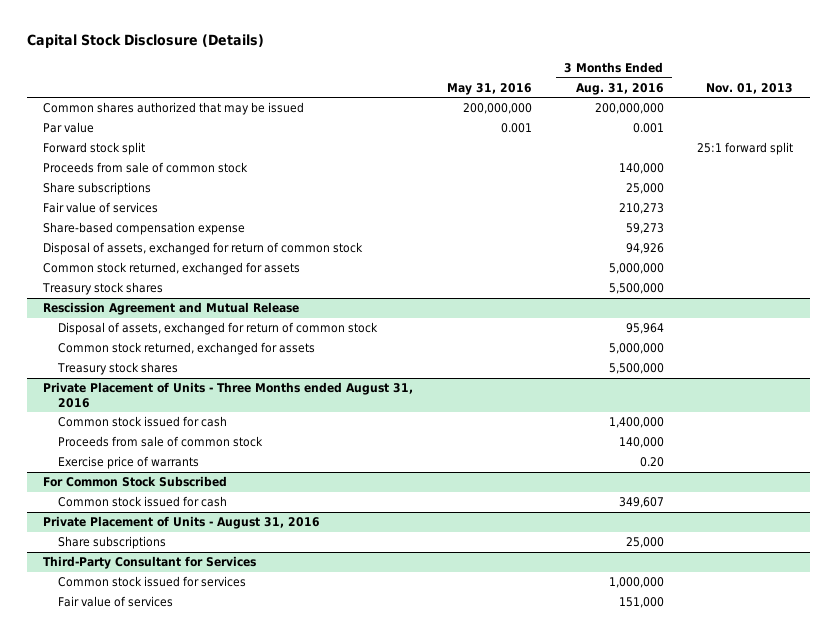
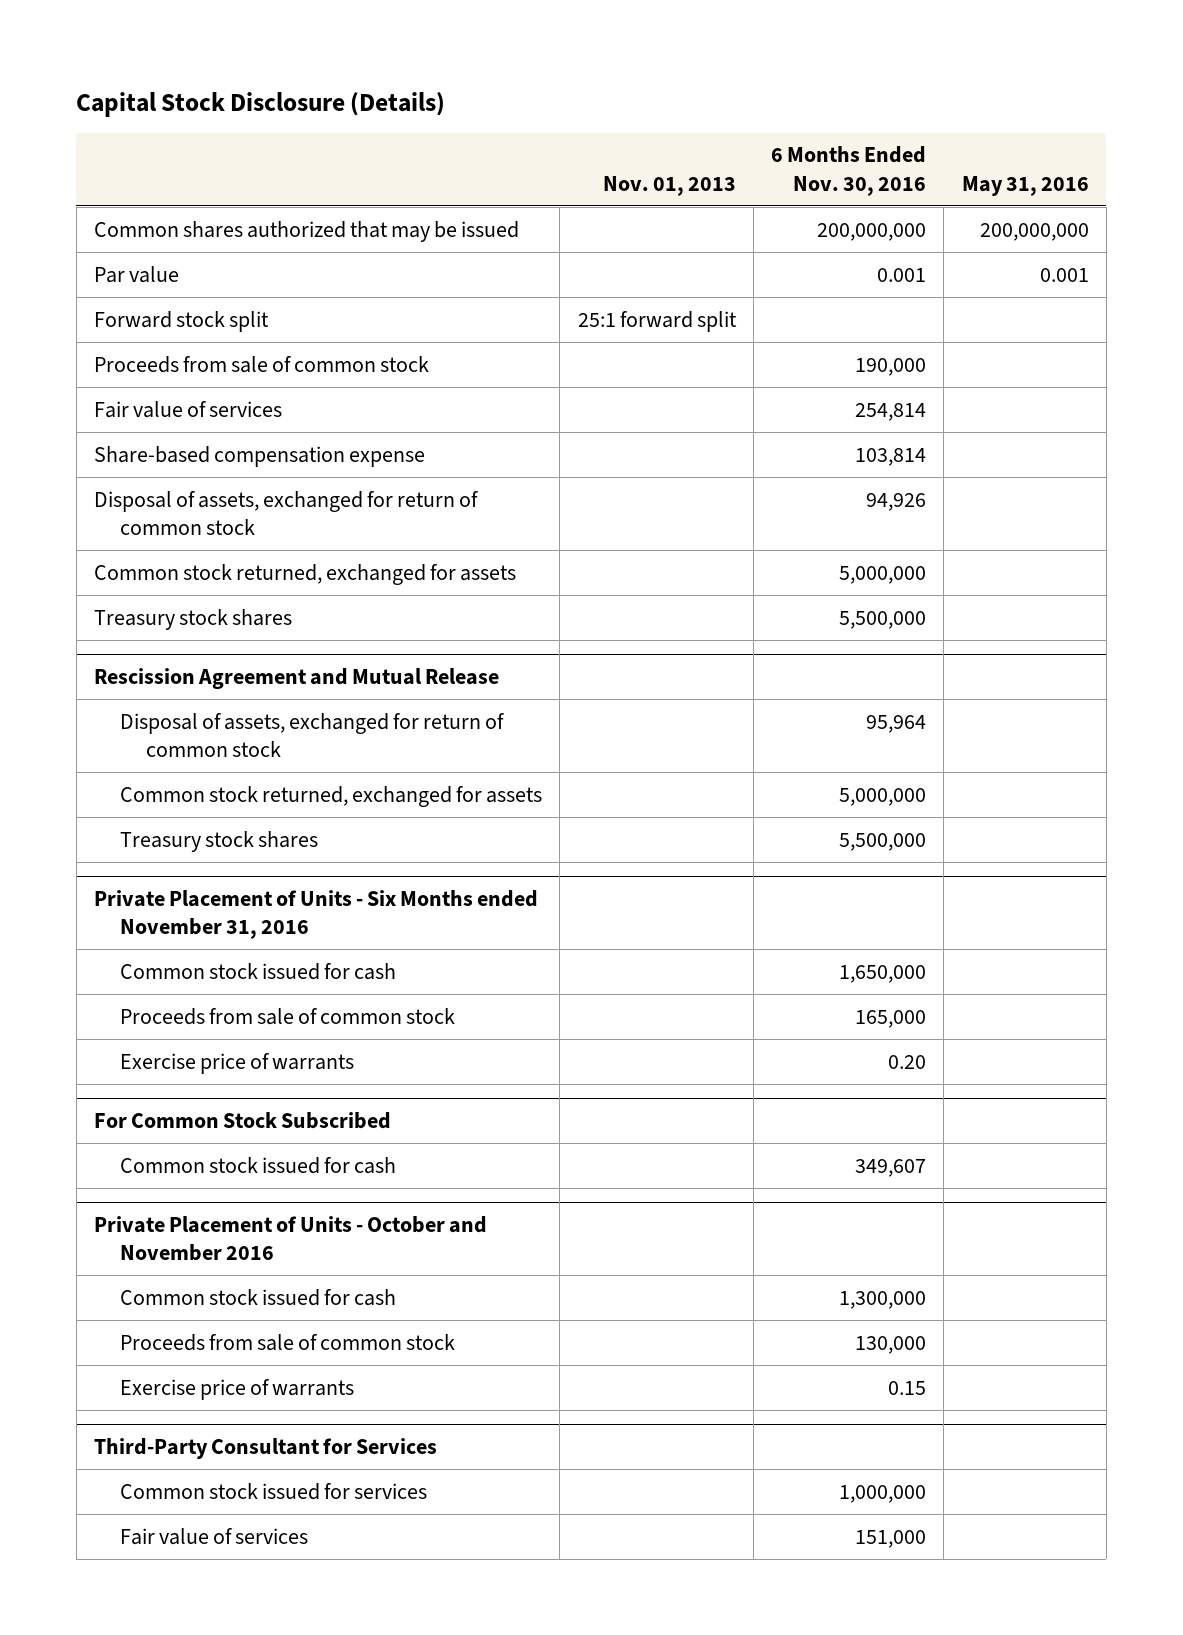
- | May 31, 2016 | 3 Months Ended Aug. 31, 2016 | Nov. 01, 2013
+ | Nov. 01, 2013 | 6 Months Ended Nov. 30, 2016 | May 31, 2016
- Share subscriptions | | 25,000 |
- Private Placement of Units - Three Months ended August 31, 2016
+ Private Placement of Units - Six Months ended November 31, 2016
- Private Placement of Units - August 31, 2016
- Share subscriptions | | 25,000 |
+ Private Placement of Units - October and November 2016
+ Common stock issued for cash | | 1,300,000 |
+ Proceeds from sale of common stock | | 130,000 |
+ Exercise price of warrants | | 0.15 |

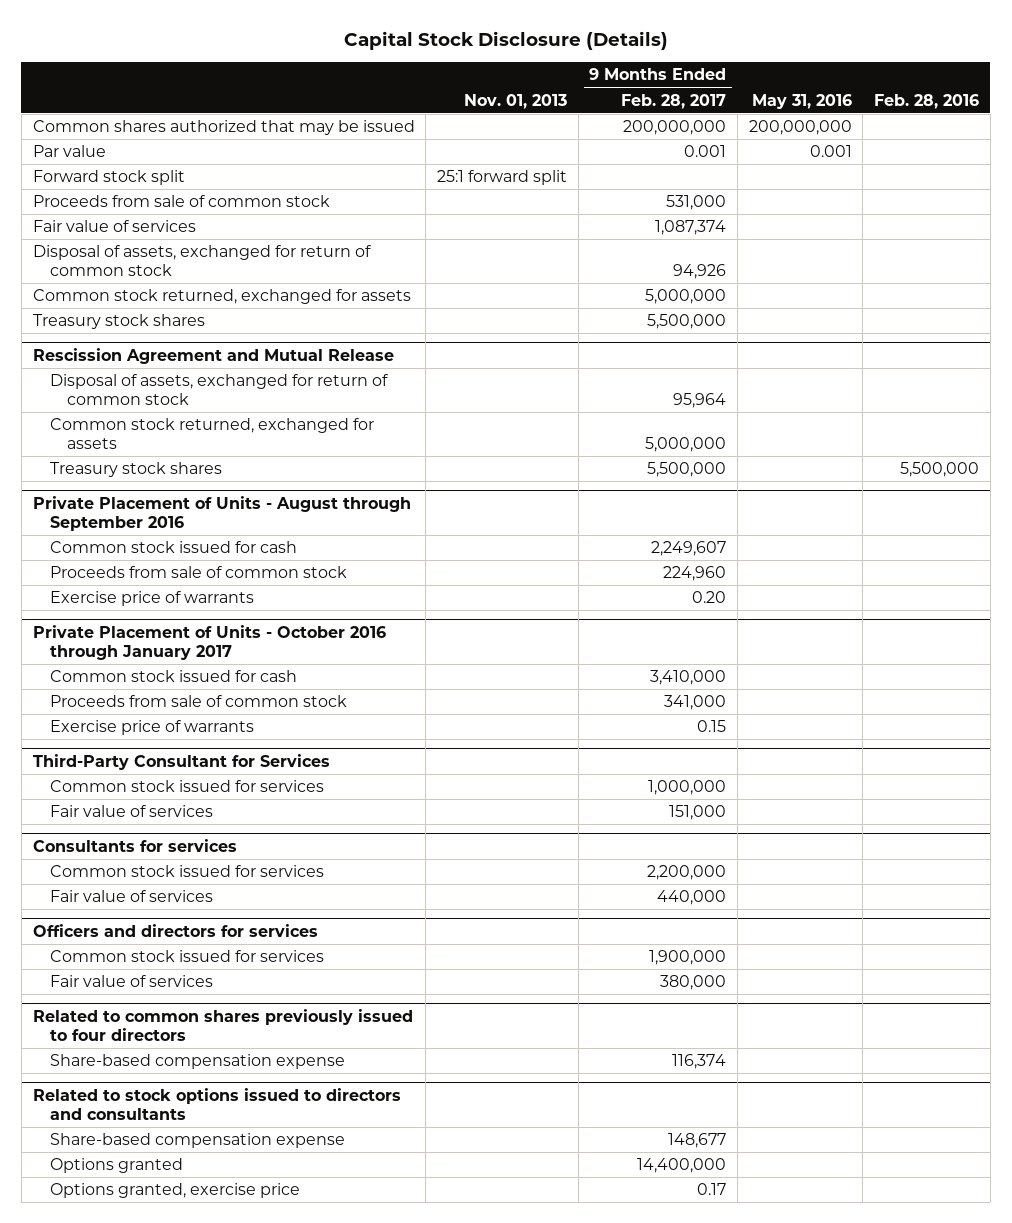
- | Nov. 01, 2013 | 6 Months Ended Nov. 30, 2016 | May 31, 2016
+ | Nov. 01, 2013 | 9 Months Ended Feb. 28, 2017 | May 31, 2016 | Feb. 28, 2016
- Share-based compensation expense | | 103,814 |
- Private Placement of Units - Six Months ended November 31, 2016
+ Private Placement of Units - August through September 2016
- For Common Stock Subscribed
- Common stock issued for cash | | 349,607 |
- Private Placement of Units - October and November 2016
+ Private Placement of Units - October 2016 through January 2017
+ Consultants for services
+ Common stock issued for services | | 2,200,000 | |
+ Fair value of services | | 440,000 | |
+ Officers and directors for services
+ Common stock issued for services | | 1,900,000 | |
+ Fair value of services | | 380,000 | |
+ Related to common shares previously issued to four directors
+ Share-based compensation expense | | 116,374 | |
+ Related to stock options issued to directors and consultants
+ Share-based compensation expense | | 148,677 | |
+ Options granted | | 14,400,000 | |
+ Options granted, exercise price | | 0.17 | |

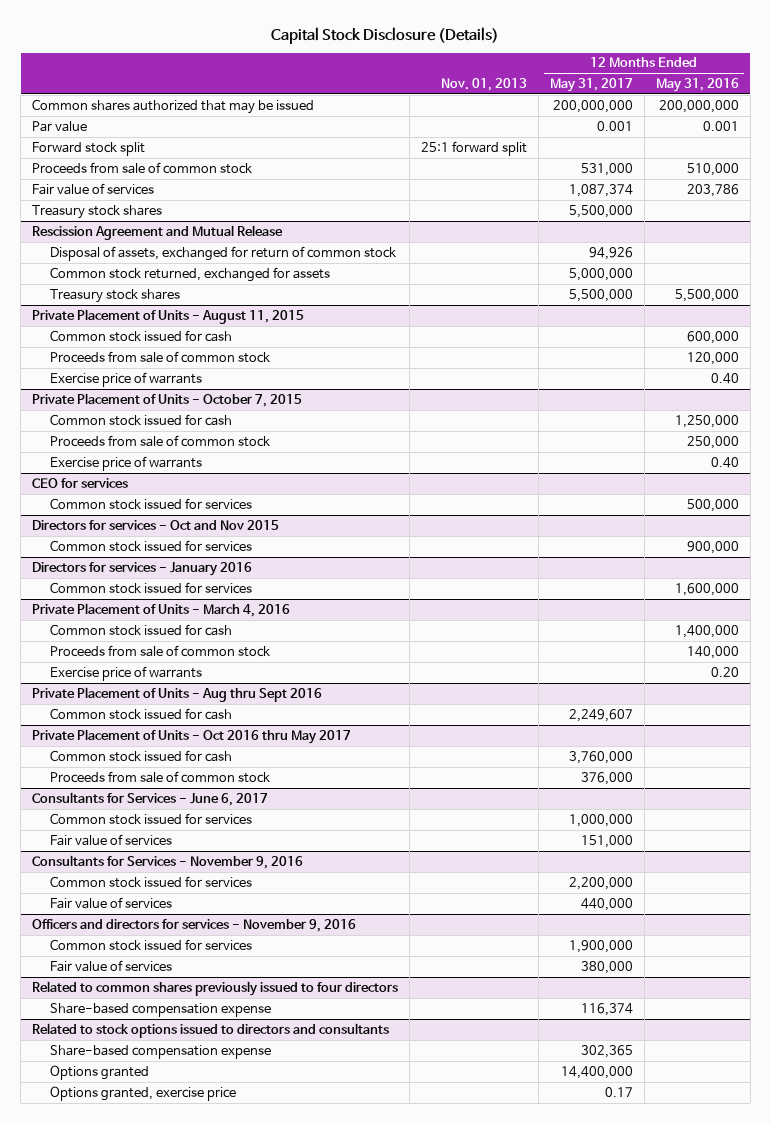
- | Nov. 01, 2013 | 9 Months Ended Feb. 28, 2017 | May 31, 2016 | Feb. 28, 2016
+ | Nov. 01, 2013 | 12 Months Ended May 31, 2017 | 12 Months Ended May 31, 2016
- Disposal of assets, exchanged for return of common stock | | 94,926 | |
- Common stock returned, exchanged for assets | | 5,000,000 | |
- Private Placement of Units - August through September 2016
+ Private Placement of Units - August 11, 2015
- Private Placement of Units - October 2016 through January 2017
- Common stock issued for cash | | 3,410,000 | |
- Proceeds from sale of common stock | | 341,000 | |
- Exercise price of warrants | | 0.15 | |
- Third-Party Consultant for Services
+ Private Placement of Units - October 7, 2015
+ Common stock issued for cash | | | 1,250,000
+ Proceeds from sale of common stock | | | 250,000
+ Exercise price of warrants | | | 0.40
+ CEO for services
+ Common stock issued for services | | | 500,000
+ Directors for services - Oct and Nov 2015
+ Common stock issued for services | | | 900,000
+ Directors for services - January 2016
+ Common stock issued for services | | | 1,600,000
+ Private Placement of Units - March 4, 2016
+ Common stock issued for cash | | | 1,400,000
+ Proceeds from sale of common stock | | | 140,000
+ Exercise price of warrants | | | 0.20
+ Private Placement of Units - Aug thru Sept 2016
+ Common stock issued for cash | | 2,249,607 |
+ Private Placement of Units - Oct 2016 thru May 2017
+ Common stock issued for cash | | 3,760,000 |
+ Proceeds from sale of common stock | | 376,000 |
+ Consultants for Services - June 6, 2017
- Consultants for services
+ Consultants for Services - November 9, 2016
- Officers and directors for services
+ Officers and directors for services - November 9, 2016

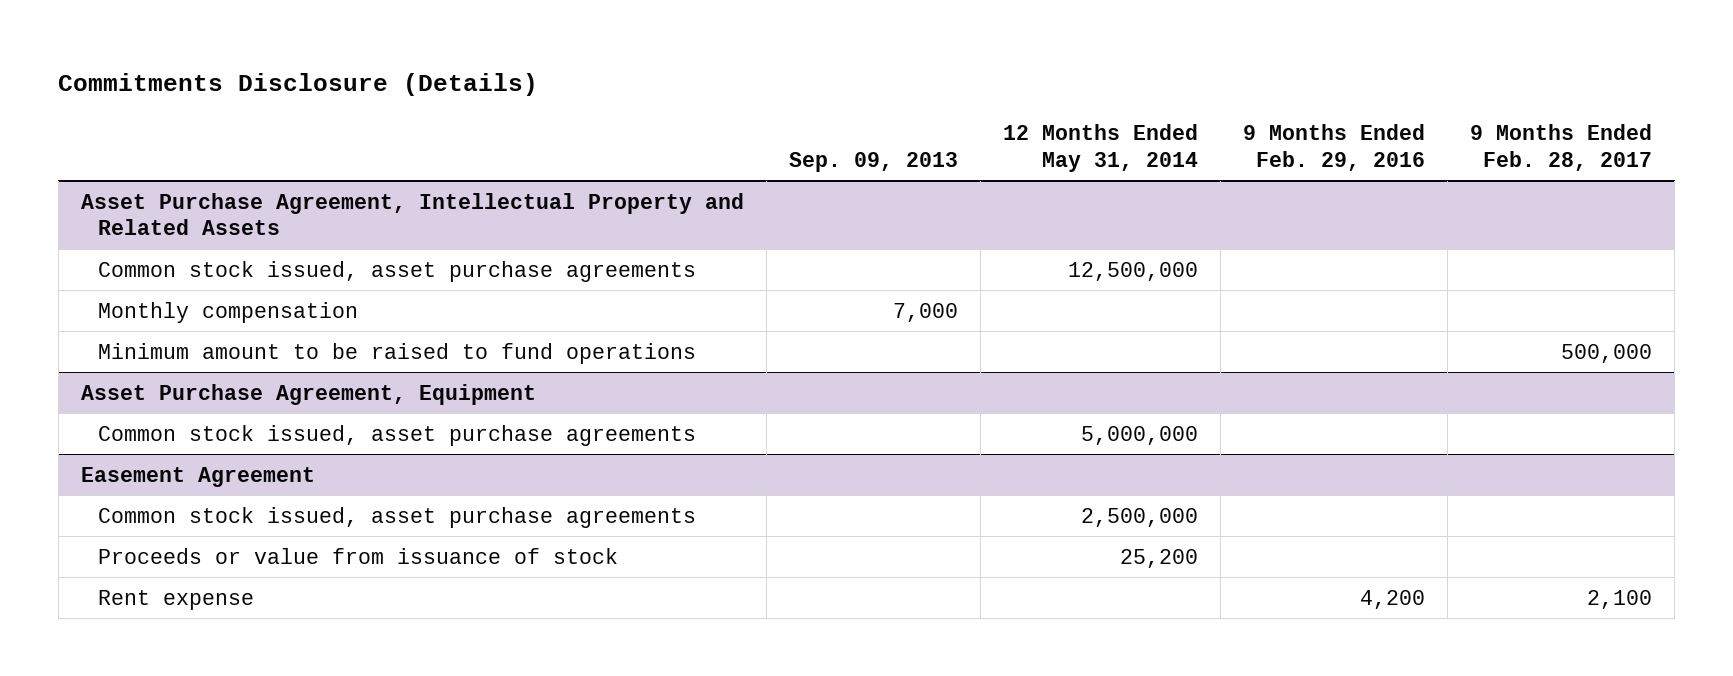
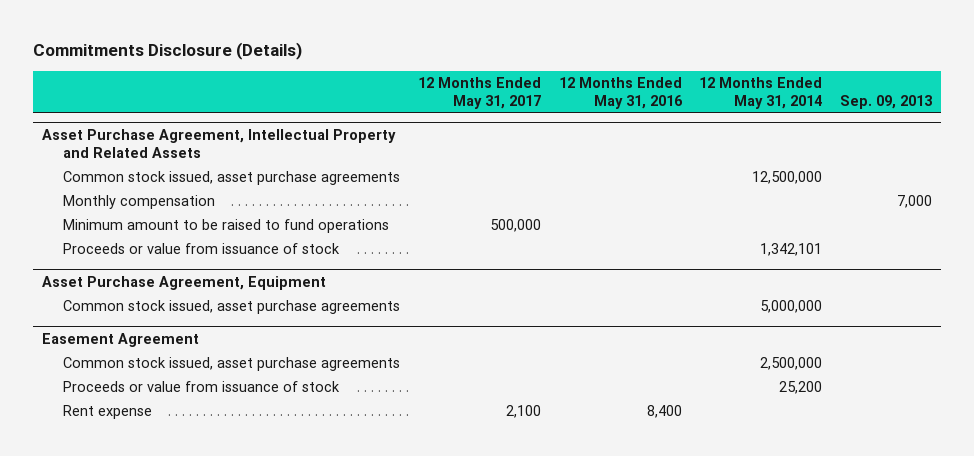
- | Sep. 09, 2013 | 12 Months Ended May 31, 2014 | 9 Months Ended Feb. 29, 2016 | 9 Months Ended Feb. 28, 2017
+ | 12 Months Ended May 31, 2017 | 12 Months Ended May 31, 2016 | 12 Months Ended May 31, 2014 | Sep. 09, 2013
@ Asset Purchase Agreement, Intellectual Property and Related Assets
+ Proceeds or value from issuance of stock | | | 1,342,101 |

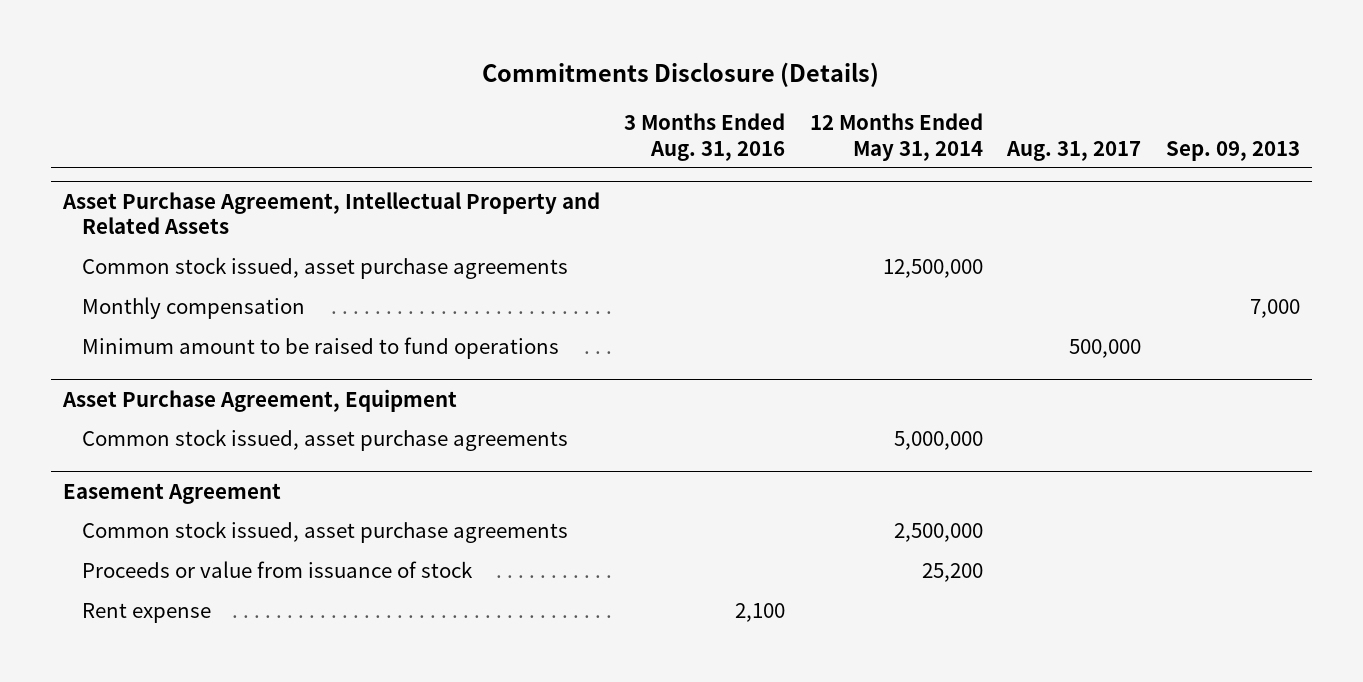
- | 12 Months Ended May 31, 2017 | 12 Months Ended May 31, 2016 | 12 Months Ended May 31, 2014 | Sep. 09, 2013
+ | 3 Months Ended Aug. 31, 2016 | 12 Months Ended May 31, 2014 | Aug. 31, 2017 | Sep. 09, 2013
@ Asset Purchase Agreement, Intellectual Property and Related Assets
- Proceeds or value from issuance of stock | | | 1,342,101 |

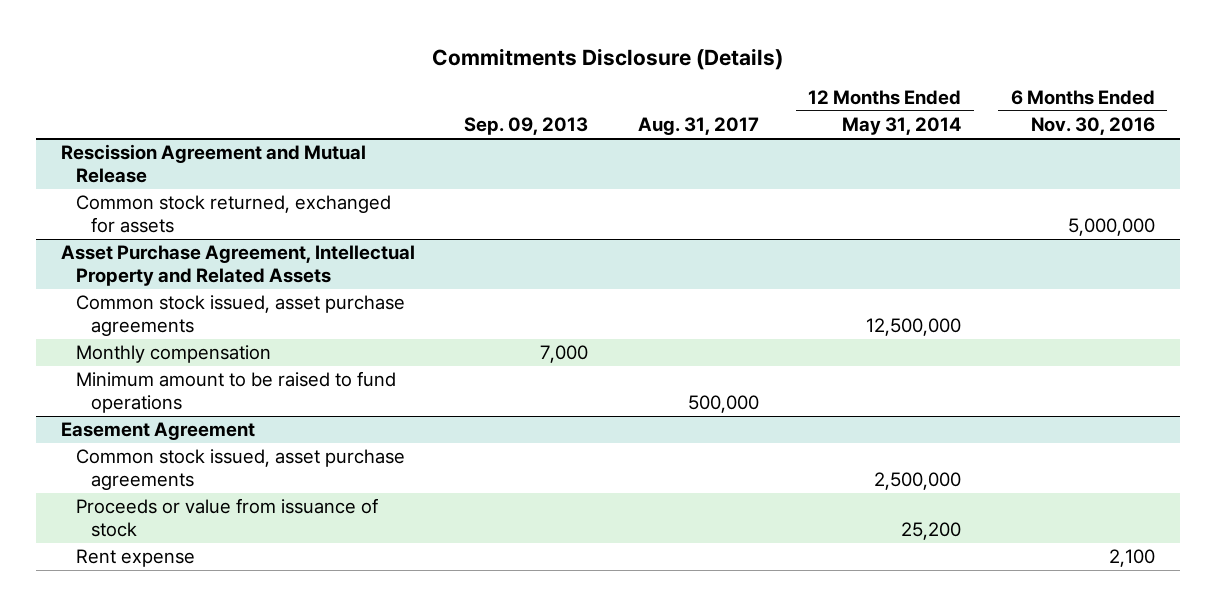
- | 3 Months Ended Aug. 31, 2016 | 12 Months Ended May 31, 2014 | Aug. 31, 2017 | Sep. 09, 2013
+ | Sep. 09, 2013 | Aug. 31, 2017 | 12 Months Ended May 31, 2014 | 6 Months Ended Nov. 30, 2016
+ Rescission Agreement and Mutual Release
+ Common stock returned, exchanged for assets | | | | 5,000,000
- Asset Purchase Agreement, Equipment
- Common stock issued, asset purchase agreements | | 5,000,000 | |

